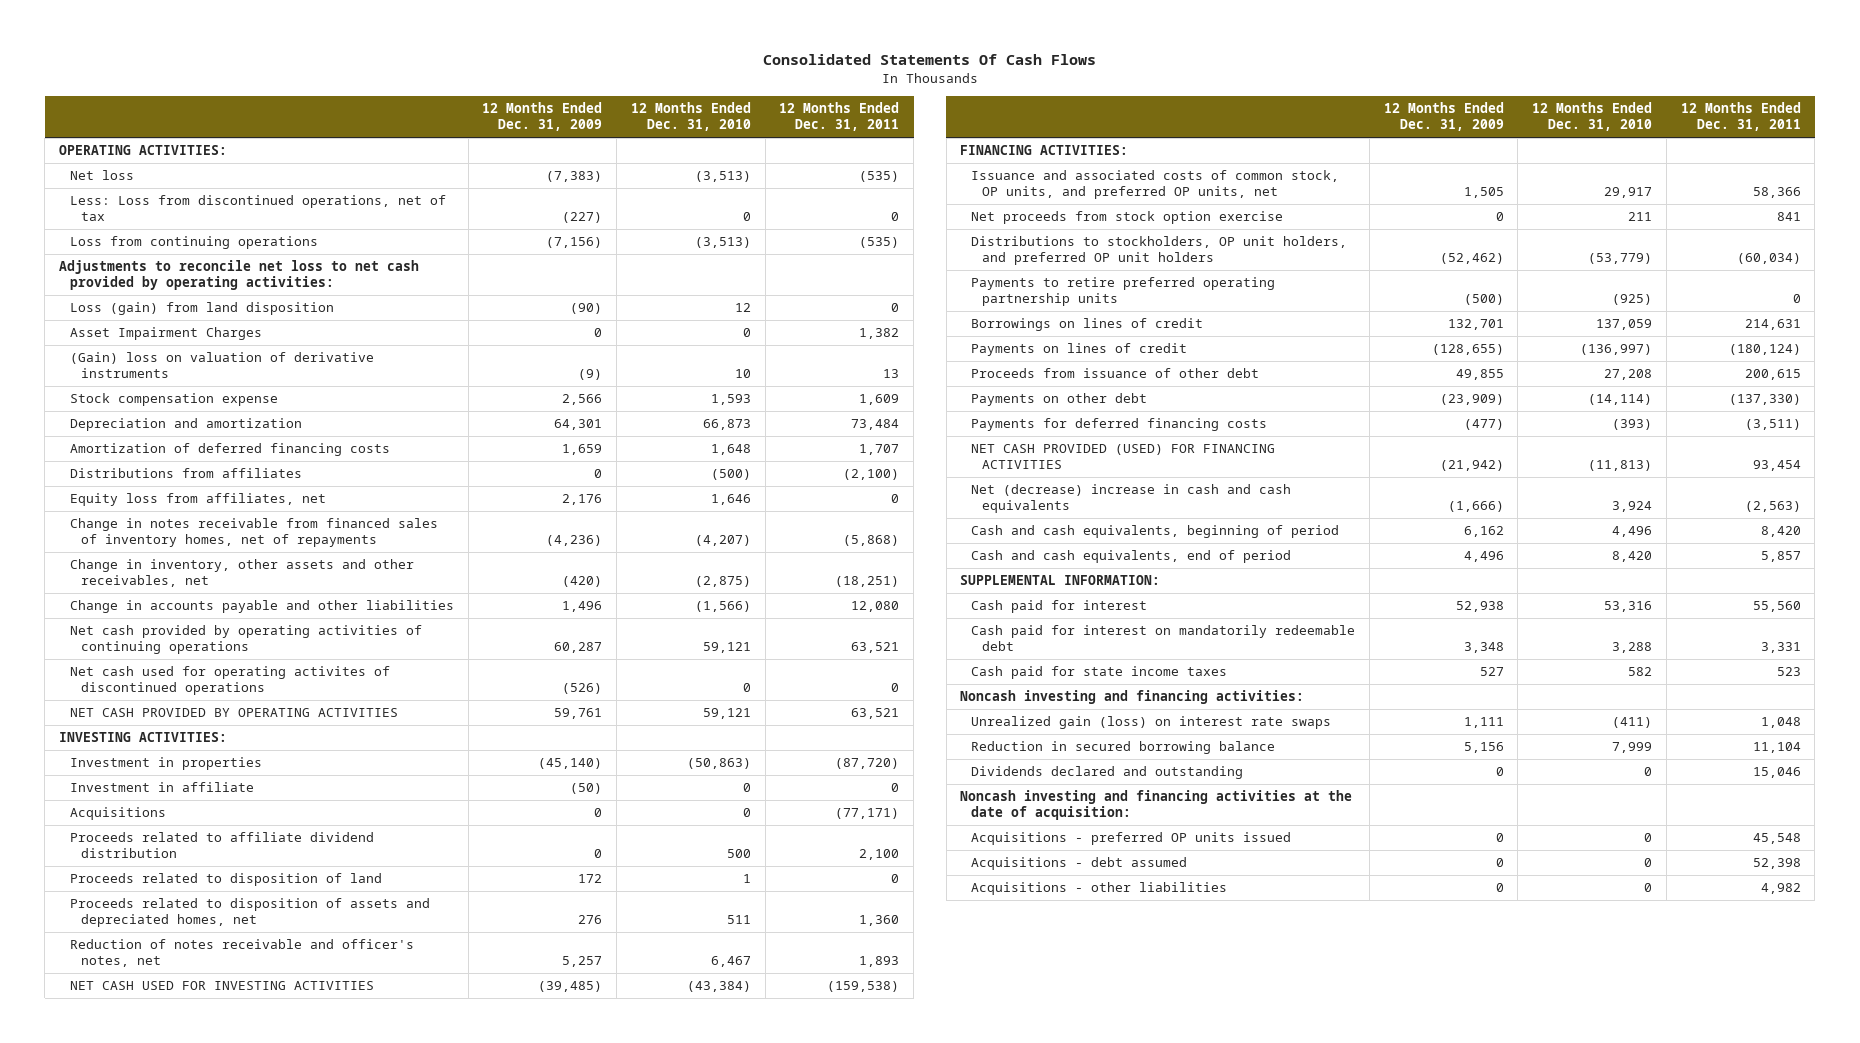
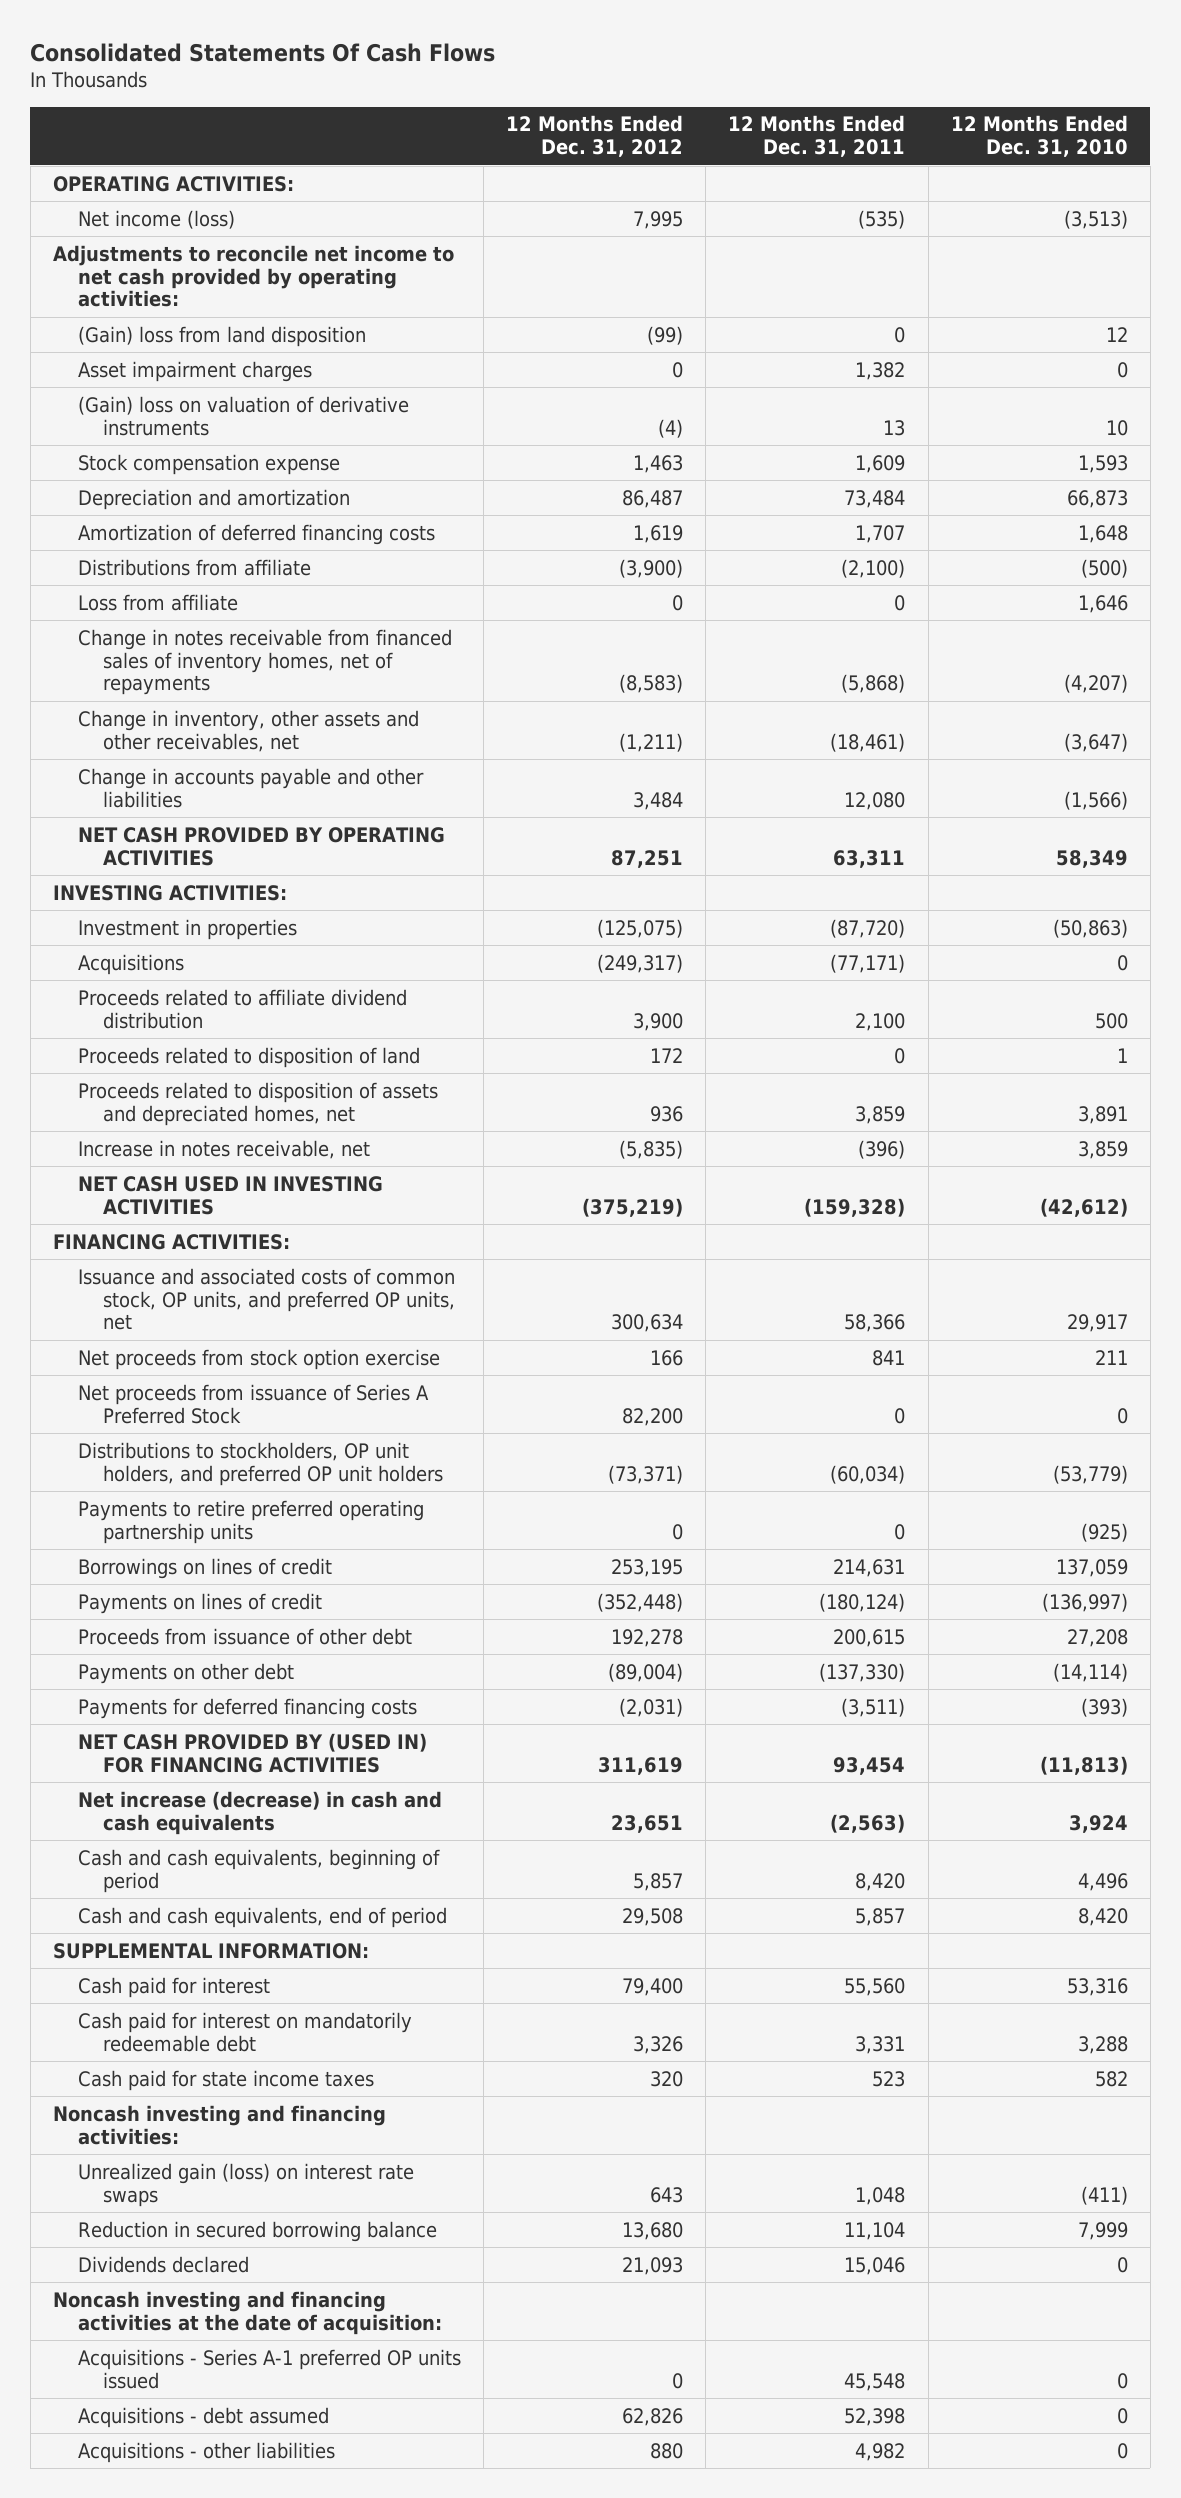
- | 12 Months Ended Dec. 31, 2009 | 12 Months Ended Dec. 31, 2010 | 12 Months Ended Dec. 31, 2011
+ | 12 Months Ended Dec. 31, 2012 | 12 Months Ended Dec. 31, 2011 | 12 Months Ended Dec. 31, 2010
- Net loss | (7,383) | (3,513) | (535)
- Less: Loss from discontinued operations, net of tax | (227) | 0 | 0
- Loss from continuing operations | (7,156) | (3,513) | (535)
- Adjustments to reconcile net loss to net cash provided by operating activities:
- Loss (gain) from land disposition | (90) | 12 | 0
- Asset Impairment Charges | 0 | 0 | 1,382
+ Net income (loss) | 7,995 | (535) | (3,513)
+ Adjustments to reconcile net income to net cash provided by operating activities:
+ (Gain) loss from land disposition | (99) | 0 | 12
+ Asset impairment charges | 0 | 1,382 | 0
- Distributions from affiliates | 0 | (500) | (2,100)
- Equity loss from affiliates, net | 2,176 | 1,646 | 0
+ Distributions from affiliate | (3,900) | (2,100) | (500)
+ Loss from affiliate | 0 | 0 | 1,646
- Change in inventory, other assets and other receivables, net | (420) | (2,875) | (18,251)
+ Change in inventory, other assets and other receivables, net | (1,211) | (18,461) | (3,647)
- Net cash provided by operating activities of continuing operations | 60,287 | 59,121 | 63,521
- Net cash used for operating activites of discontinued operations | (526) | 0 | 0
- NET CASH PROVIDED BY OPERATING ACTIVITIES | 59,761 | 59,121 | 63,521
+ NET CASH PROVIDED BY OPERATING ACTIVITIES | 87,251 | 63,311 | 58,349
- Investment in affiliate | (50) | 0 | 0
- Proceeds related to disposition of assets and depreciated homes, net | 276 | 511 | 1,360
- Reduction of notes receivable and officer's notes, net | 5,257 | 6,467 | 1,893
- NET CASH USED FOR INVESTING ACTIVITIES | (39,485) | (43,384) | (159,538)
+ Proceeds related to disposition of assets and depreciated homes, net | 936 | 3,859 | 3,891
+ Increase in notes receivable, net | (5,835) | (396) | 3,859
+ NET CASH USED IN INVESTING ACTIVITIES | (375,219) | (159,328) | (42,612)
+ Net proceeds from issuance of Series A Preferred Stock | 82,200 | 0 | 0
- NET CASH PROVIDED (USED) FOR FINANCING ACTIVITIES | (21,942) | (11,813) | 93,454
- Net (decrease) increase in cash and cash equivalents | (1,666) | 3,924 | (2,563)
+ NET CASH PROVIDED BY (USED IN) FOR FINANCING ACTIVITIES | 311,619 | 93,454 | (11,813)
+ Net increase (decrease) in cash and cash equivalents | 23,651 | (2,563) | 3,924
- Dividends declared and outstanding | 0 | 0 | 15,046
+ Dividends declared | 21,093 | 15,046 | 0
- Acquisitions - preferred OP units issued | 0 | 0 | 45,548
+ Acquisitions - Series A-1 preferred OP units issued | 0 | 45,548 | 0

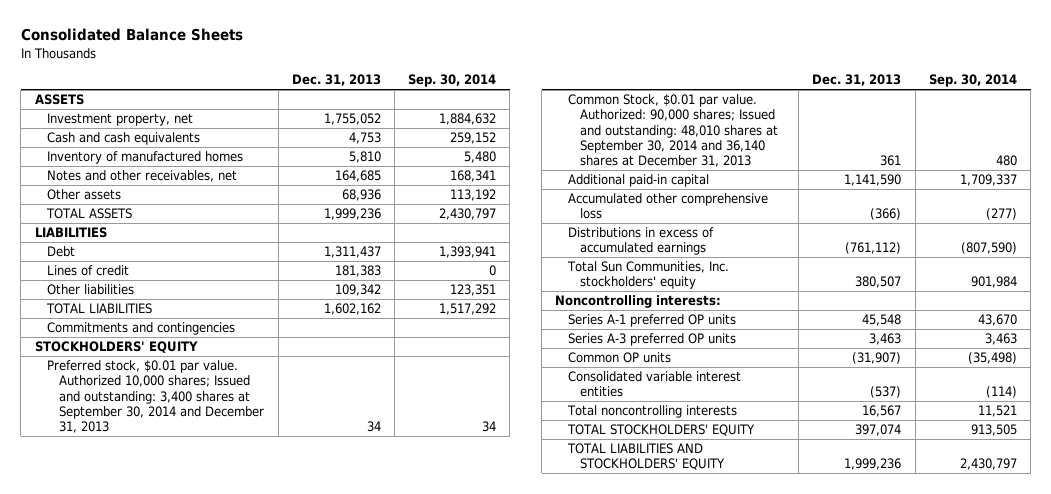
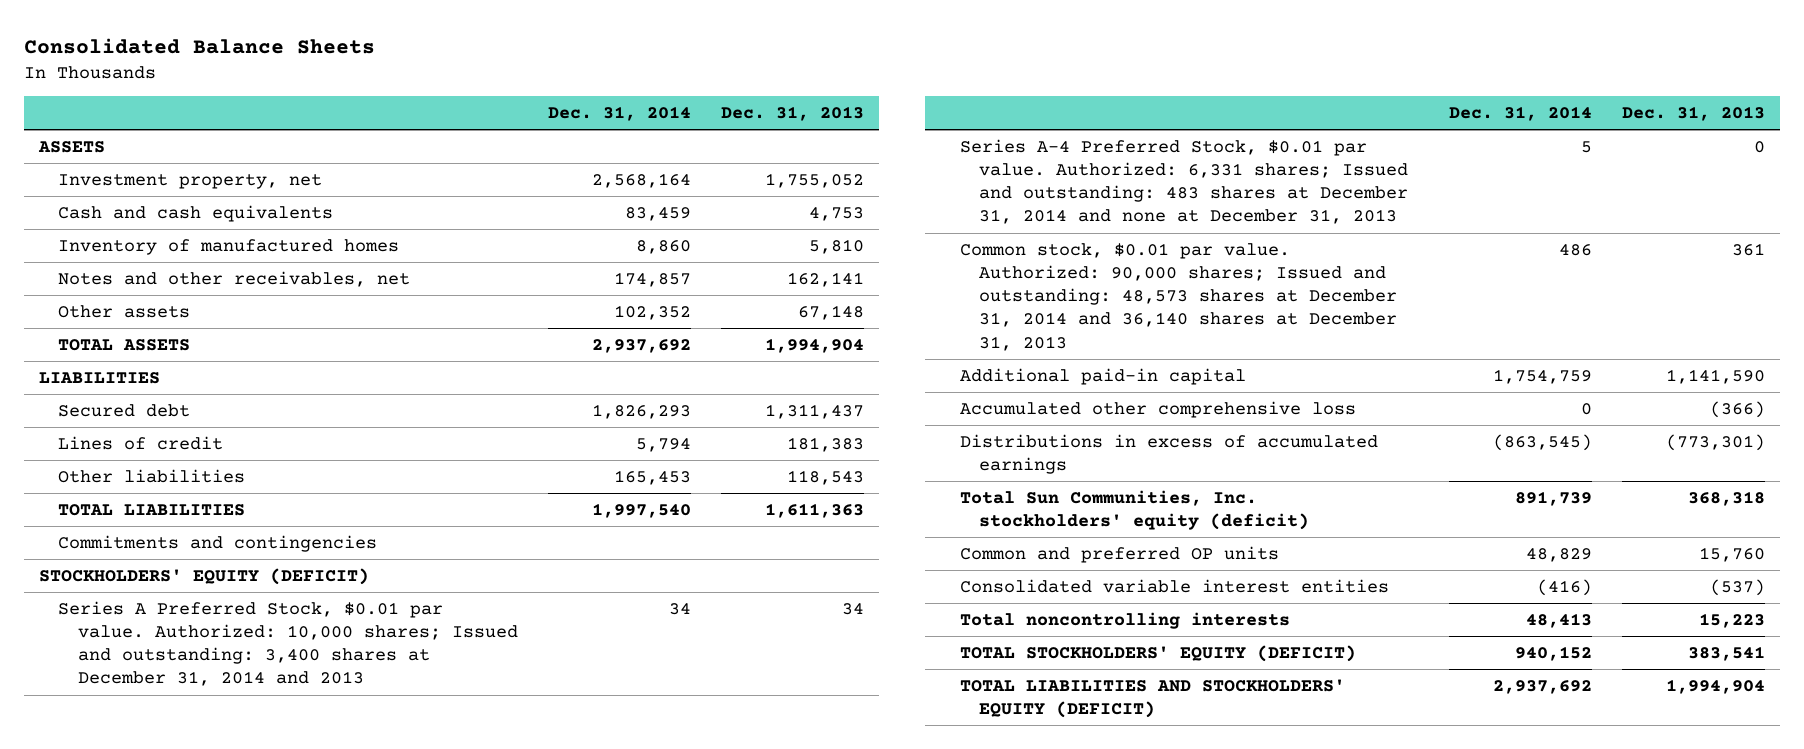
- | Dec. 31, 2013 | Sep. 30, 2014
+ | Dec. 31, 2014 | Dec. 31, 2013
- Notes and other receivables, net | 164,685 | 168,341
- Other assets | 68,936 | 113,192
- TOTAL ASSETS | 1,999,236 | 2,430,797
+ Notes and other receivables, net | 174,857 | 162,141
+ Other assets | 102,352 | 67,148
+ TOTAL ASSETS | 2,937,692 | 1,994,904
- Debt | 1,311,437 | 1,393,941
+ Secured debt | 1,826,293 | 1,311,437
- Other liabilities | 109,342 | 123,351
- TOTAL LIABILITIES | 1,602,162 | 1,517,292
+ Other liabilities | 165,453 | 118,543
+ TOTAL LIABILITIES | 1,997,540 | 1,611,363
- STOCKHOLDERS' EQUITY
- Preferred stock, $0.01 par value. Authorized 10,000 shares; Issued and outstanding: 3,400 shares at September 30, 2014 and December 31, 2013 | 34 | 34
- Common Stock, $0.01 par value. Authorized: 90,000 shares; Issued and outstanding: 48,010 shares at September 30, 2014 and 36,140 shares at December 31, 2013 | 361 | 480
+ STOCKHOLDERS' EQUITY (DEFICIT)
+ Series A Preferred Stock, $0.01 par value. Authorized: 10,000 shares; Issued and outstanding: 3,400 shares at December 31, 2014 and 2013 | 34 | 34
+ Series A-4 Preferred Stock, $0.01 par value. Authorized: 6,331 shares; Issued and outstanding: 483 shares at December 31, 2014 and none at December 31, 2013 | 5 | 0
+ Common stock, $0.01 par value. Authorized: 90,000 shares; Issued and outstanding: 48,573 shares at December 31, 2014 and 36,140 shares at December 31, 2013 | 486 | 361
- Distributions in excess of accumulated earnings | (761,112) | (807,590)
- Total Sun Communities, Inc. stockholders' equity | 380,507 | 901,984
- Noncontrolling interests:
- Series A-1 preferred OP units | 45,548 | 43,670
- Series A-3 preferred OP units | 3,463 | 3,463
- Common OP units | (31,907) | (35,498)
+ Distributions in excess of accumulated earnings | (863,545) | (773,301)
+ Total Sun Communities, Inc. stockholders' equity (deficit) | 891,739 | 368,318
+ Common and preferred OP units | 48,829 | 15,760
- Total noncontrolling interests | 16,567 | 11,521
- TOTAL STOCKHOLDERS' EQUITY | 397,074 | 913,505
- TOTAL LIABILITIES AND STOCKHOLDERS' EQUITY | 1,999,236 | 2,430,797
+ Total noncontrolling interests | 48,413 | 15,223
+ TOTAL STOCKHOLDERS' EQUITY (DEFICIT) | 940,152 | 383,541
+ TOTAL LIABILITIES AND STOCKHOLDERS' EQUITY (DEFICIT) | 2,937,692 | 1,994,904

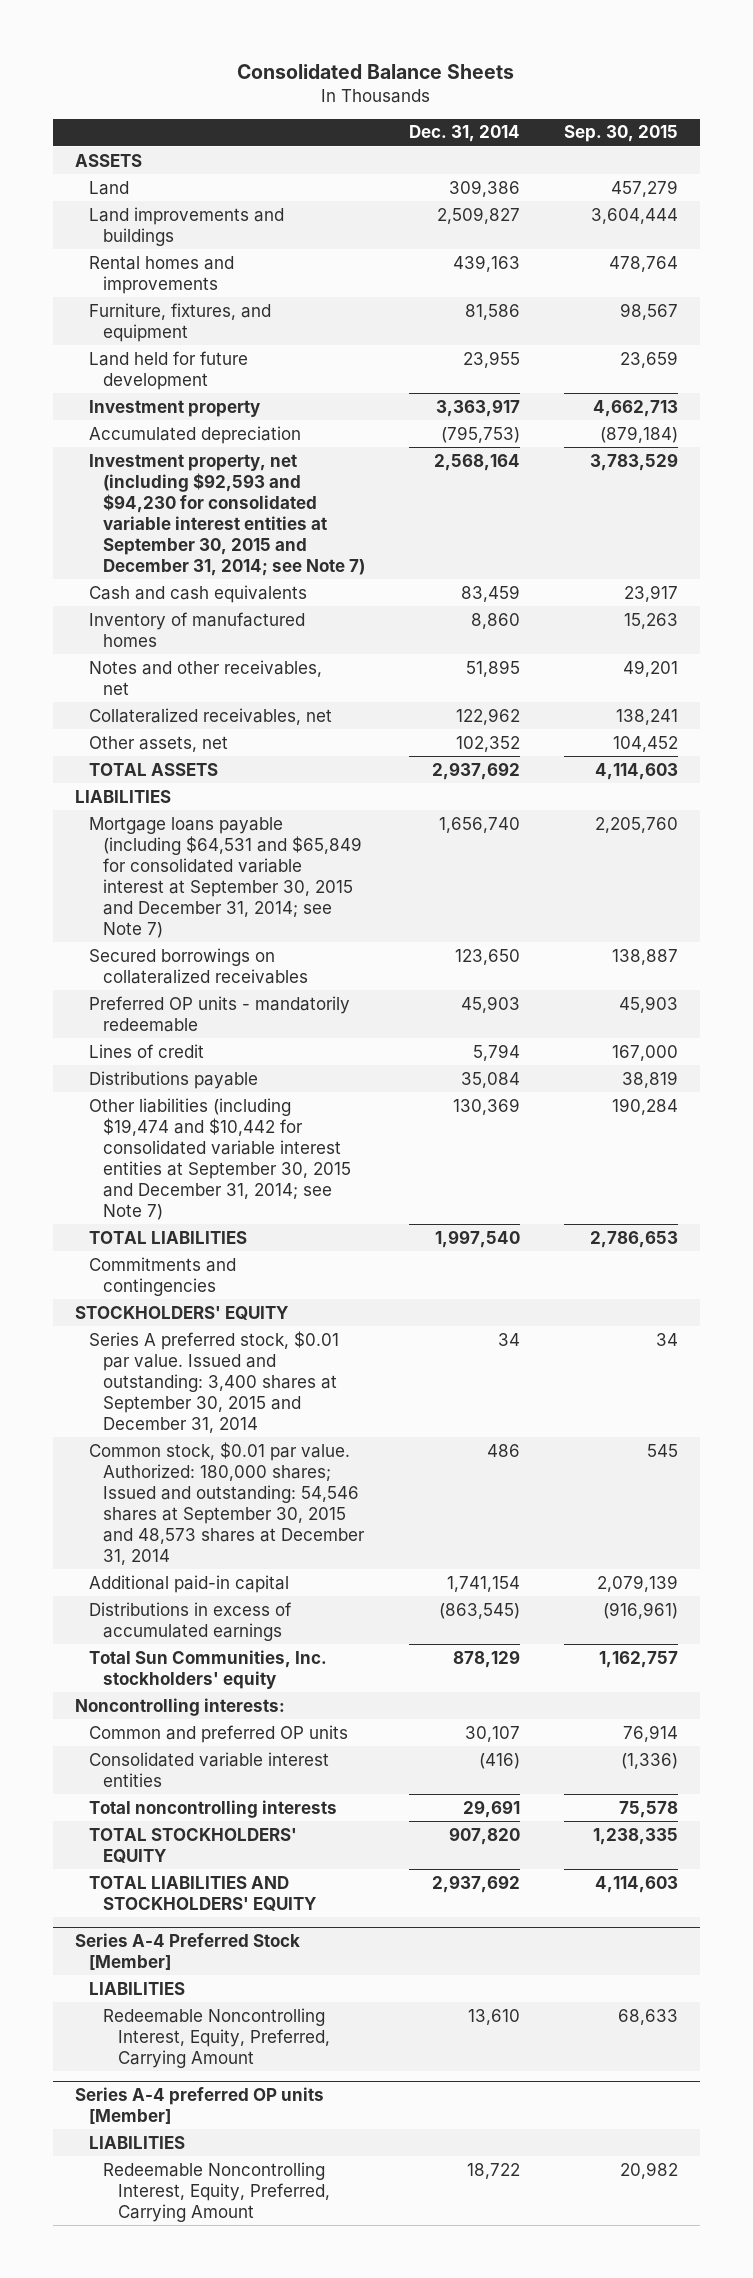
- | Dec. 31, 2014 | Dec. 31, 2013
+ | Dec. 31, 2014 | Sep. 30, 2015
- Investment property, net | 2,568,164 | 1,755,052
+ Land | 309,386 | 457,279
+ Land improvements and buildings | 2,509,827 | 3,604,444
+ Rental homes and improvements | 439,163 | 478,764
+ Furniture, fixtures, and equipment | 81,586 | 98,567
+ Land held for future development | 23,955 | 23,659
+ Investment property | 3,363,917 | 4,662,713
+ Accumulated depreciation | (795,753) | (879,184)
+ Investment property, net (including $92,593 and $94,230 for consolidated variable interest entities at September 30, 2015 and December 31, 2014; see Note 7) | 2,568,164 | 3,783,529
- Notes and other receivables, net | 174,857 | 162,141
- Other assets | 102,352 | 67,148
+ Notes and other receivables, net | 51,895 | 49,201
+ Collateralized receivables, net | 122,962 | 138,241
+ Other assets, net | 102,352 | 104,452
- Secured debt | 1,826,293 | 1,311,437
+ Mortgage loans payable (including $64,531 and $65,849 for consolidated variable interest at September 30, 2015 and December 31, 2014; see Note 7) | 1,656,740 | 2,205,760
+ Secured borrowings on collateralized receivables | 123,650 | 138,887
+ Preferred OP units - mandatorily redeemable | 45,903 | 45,903
- Other liabilities | 165,453 | 118,543
+ Distributions payable | 35,084 | 38,819
+ Other liabilities (including $19,474 and $10,442 for consolidated variable interest entities at September 30, 2015 and December 31, 2014; see Note 7) | 130,369 | 190,284
- STOCKHOLDERS' EQUITY (DEFICIT)
- Series A Preferred Stock, $0.01 par value. Authorized: 10,000 shares; Issued and outstanding: 3,400 shares at December 31, 2014 and 2013 | 34 | 34
- Series A-4 Preferred Stock, $0.01 par value. Authorized: 6,331 shares; Issued and outstanding: 483 shares at December 31, 2014 and none at December 31, 2013 | 5 | 0
- Common stock, $0.01 par value. Authorized: 90,000 shares; Issued and outstanding: 48,573 shares at December 31, 2014 and 36,140 shares at December 31, 2013 | 486 | 361
- Additional paid-in capital | 1,754,759 | 1,141,590
- Accumulated other comprehensive loss | 0 | (366)
+ STOCKHOLDERS' EQUITY
+ Series A preferred stock, $0.01 par value. Issued and outstanding: 3,400 shares at September 30, 2015 and December 31, 2014 | 34 | 34
+ Common stock, $0.01 par value. Authorized: 180,000 shares; Issued and outstanding: 54,546 shares at September 30, 2015 and 48,573 shares at December 31, 2014 | 486 | 545
+ Additional paid-in capital | 1,741,154 | 2,079,139
- Total Sun Communities, Inc. stockholders' equity (deficit) | 891,739 | 368,318
- Common and preferred OP units | 48,829 | 15,760
+ Total Sun Communities, Inc. stockholders' equity | 878,129 | 1,162,757
+ Noncontrolling interests:
+ Common and preferred OP units | 30,107 | 76,914
- Total noncontrolling interests | 48,413 | 15,223
- TOTAL STOCKHOLDERS' EQUITY (DEFICIT) | 940,152 | 383,541
- TOTAL LIABILITIES AND STOCKHOLDERS' EQUITY (DEFICIT) | 2,937,692 | 1,994,904
+ Total noncontrolling interests | 29,691 | 75,578
+ TOTAL STOCKHOLDERS' EQUITY | 907,820 | 1,238,335
+ TOTAL LIABILITIES AND STOCKHOLDERS' EQUITY | 2,937,692 | 4,114,603
+ Series A-4 Preferred Stock [Member]
+ LIABILITIES
+ Redeemable Noncontrolling Interest, Equity, Preferred, Carrying Amount | 13,610 | 68,633
+ Series A-4 preferred OP units [Member]
+ LIABILITIES
+ Redeemable Noncontrolling Interest, Equity, Preferred, Carrying Amount | 18,722 | 20,982

